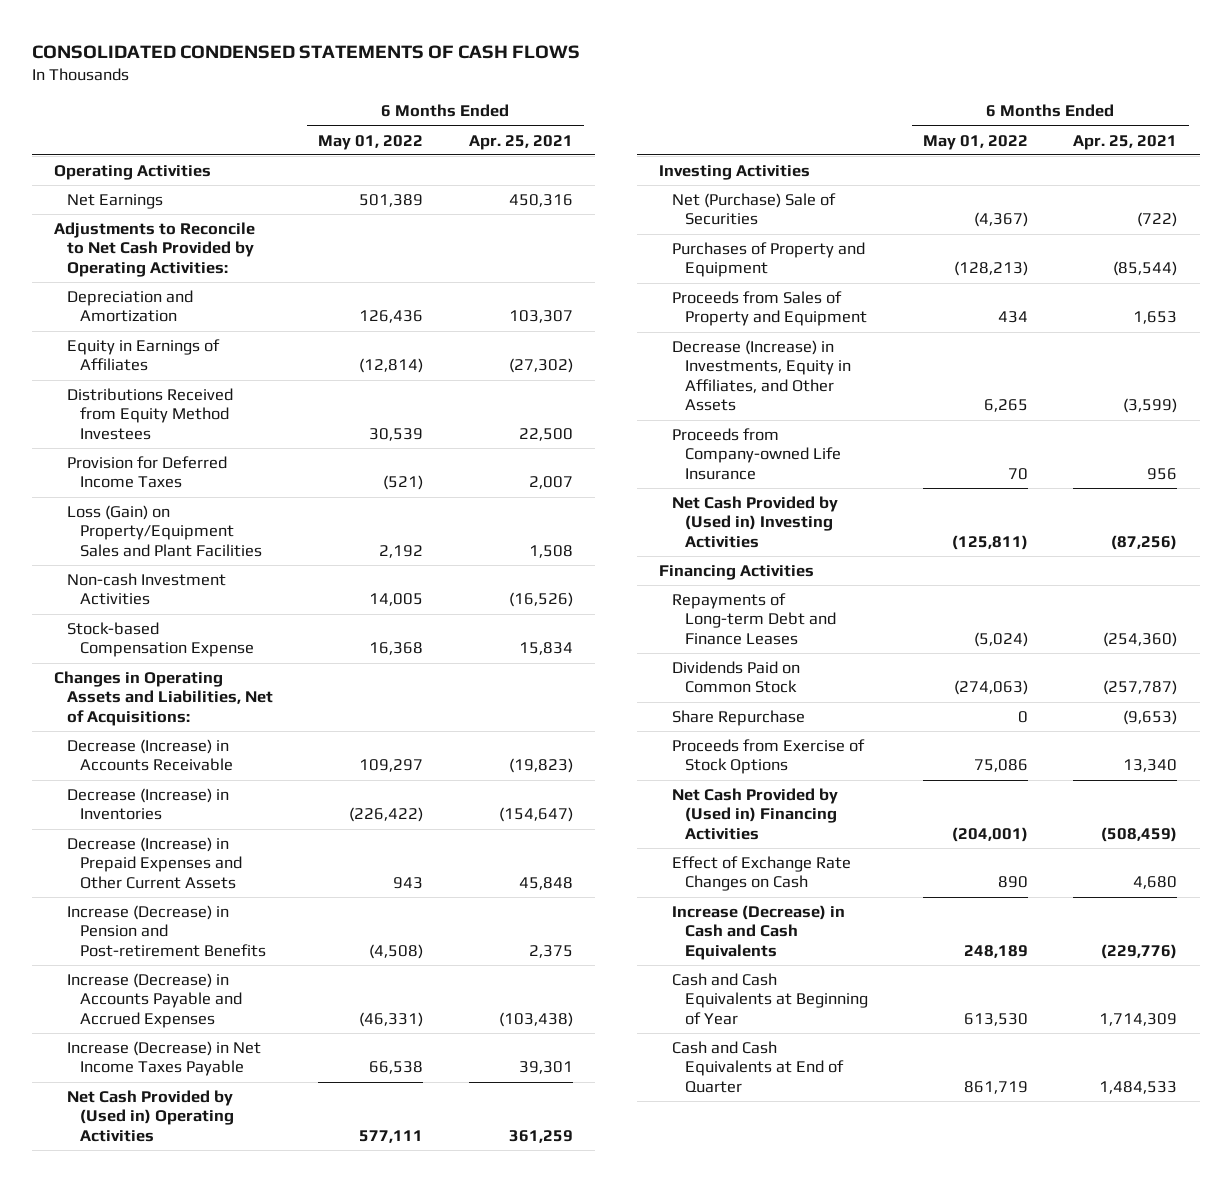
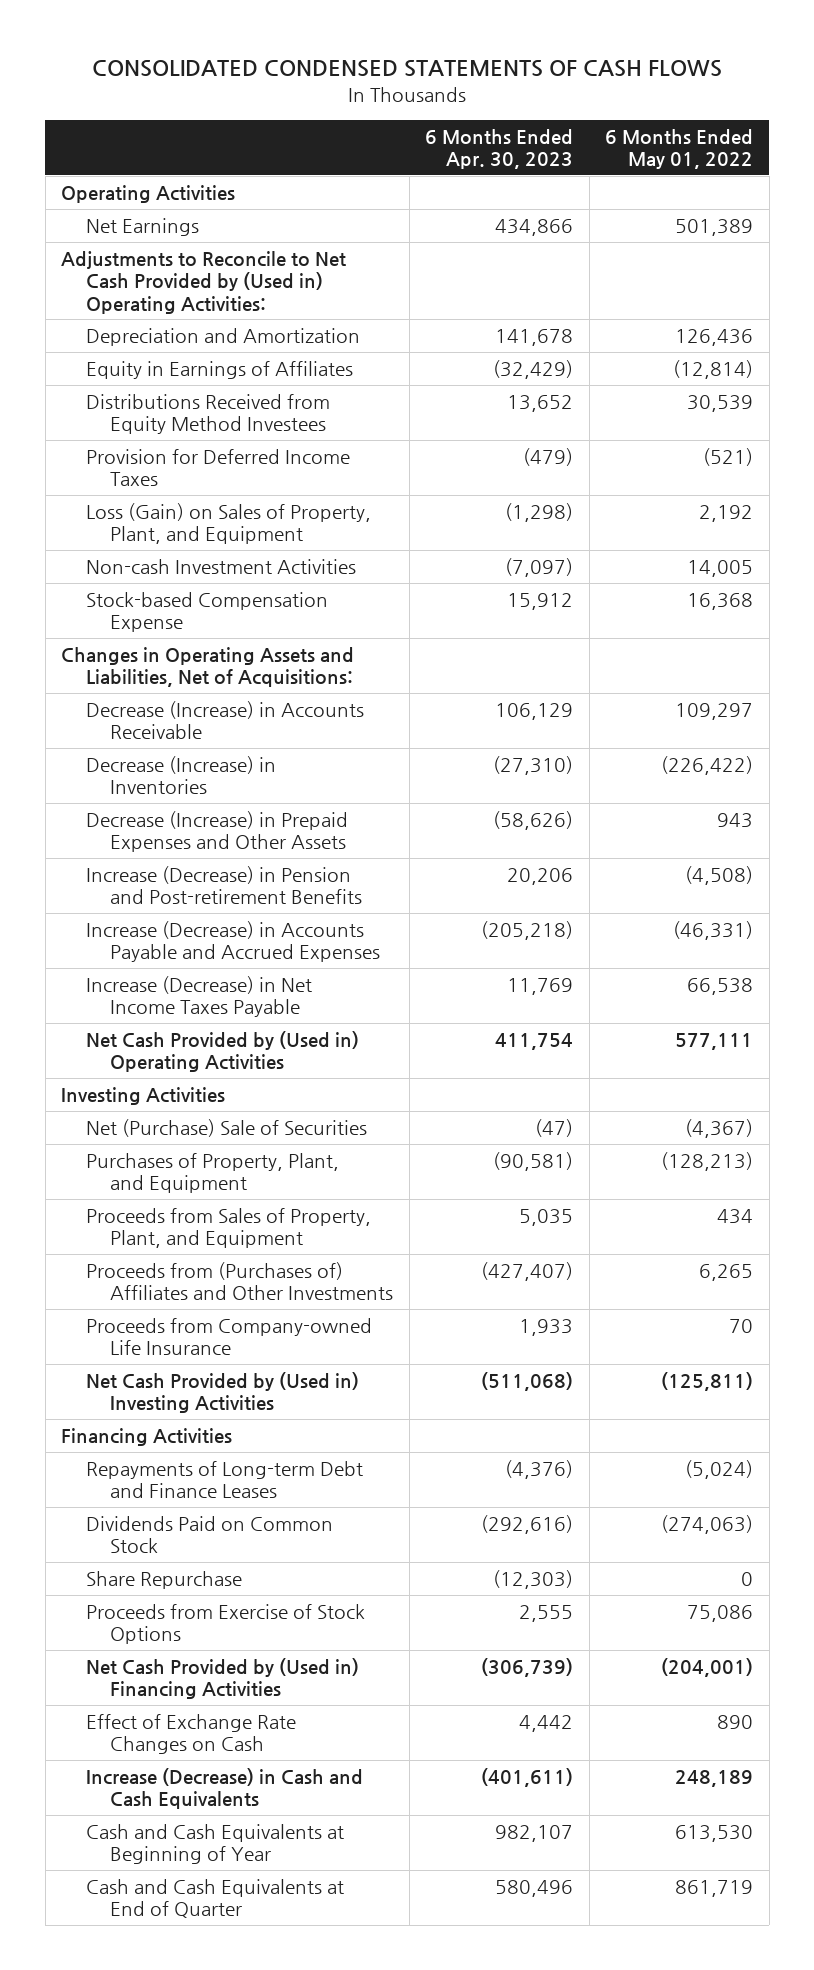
- | 6 Months Ended May 01, 2022 | 6 Months Ended Apr. 25, 2021
+ | 6 Months Ended Apr. 30, 2023 | 6 Months Ended May 01, 2022
- Adjustments to Reconcile to Net Cash Provided by Operating Activities:
+ Adjustments to Reconcile to Net Cash Provided by (Used in) Operating Activities:
- Loss (Gain) on Property/Equipment Sales and Plant Facilities | 2,192 | 1,508
+ Loss (Gain) on Sales of Property, Plant, and Equipment | (1,298) | 2,192
- Decrease (Increase) in Prepaid Expenses and Other Current Assets | 943 | 45,848
+ Decrease (Increase) in Prepaid Expenses and Other Assets | (58,626) | 943
- Purchases of Property and Equipment | (128,213) | (85,544)
- Proceeds from Sales of Property and Equipment | 434 | 1,653
- Decrease (Increase) in Investments, Equity in Affiliates, and Other Assets | 6,265 | (3,599)
+ Purchases of Property, Plant, and Equipment | (90,581) | (128,213)
+ Proceeds from Sales of Property, Plant, and Equipment | 5,035 | 434
+ Proceeds from (Purchases of) Affiliates and Other Investments | (427,407) | 6,265

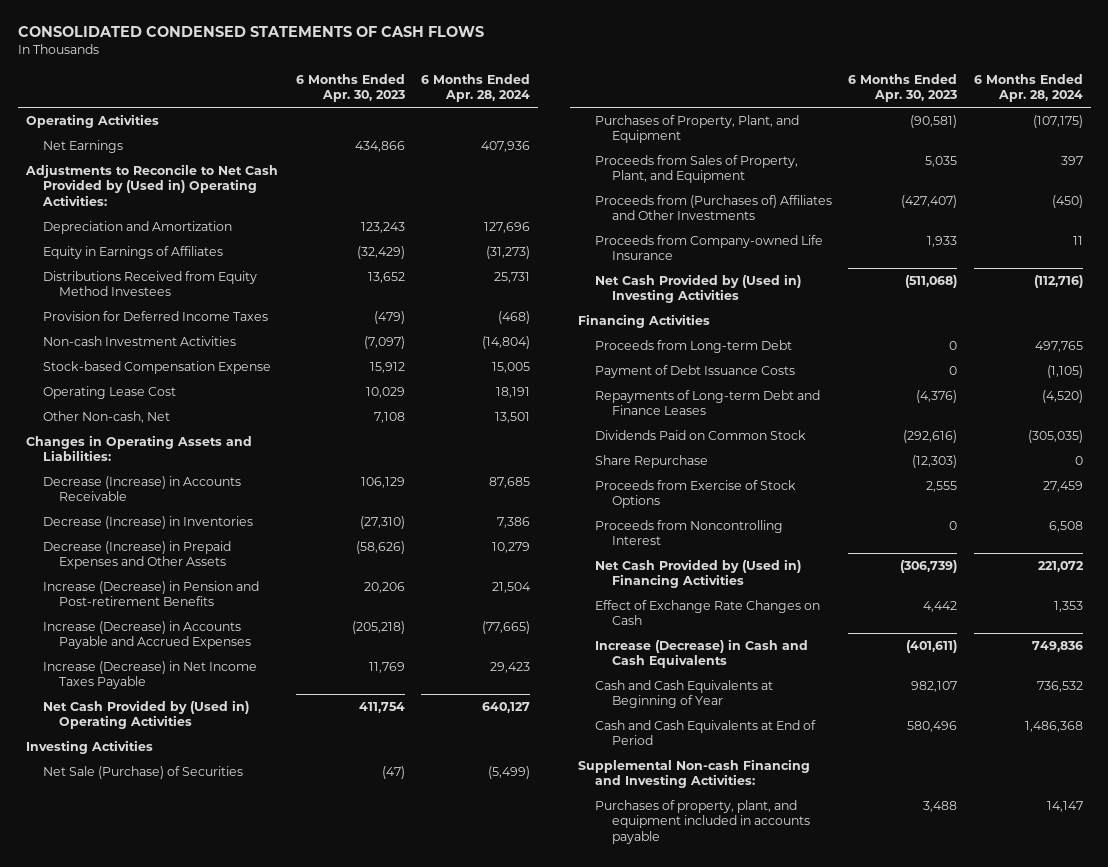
- | 6 Months Ended Apr. 30, 2023 | 6 Months Ended May 01, 2022
+ | 6 Months Ended Apr. 30, 2023 | 6 Months Ended Apr. 28, 2024
- Depreciation and Amortization | 141,678 | 126,436
+ Depreciation and Amortization | 123,243 | 127,696
- Loss (Gain) on Sales of Property, Plant, and Equipment | (1,298) | 2,192
- Changes in Operating Assets and Liabilities, Net of Acquisitions:
+ Operating Lease Cost | 10,029 | 18,191
+ Other Non-cash, Net | 7,108 | 13,501
+ Changes in Operating Assets and Liabilities:
- Net (Purchase) Sale of Securities | (47) | (4,367)
+ Net Sale (Purchase) of Securities | (47) | (5,499)
+ Proceeds from Long-term Debt | 0 | 497,765
+ Payment of Debt Issuance Costs | 0 | (1,105)
+ Proceeds from Noncontrolling Interest | 0 | 6,508
- Cash and Cash Equivalents at End of Quarter | 580,496 | 861,719
+ Cash and Cash Equivalents at End of Period | 580,496 | 1,486,368
+ Supplemental Non-cash Financing and Investing Activities:
+ Purchases of property, plant, and equipment included in accounts payable | 3,488 | 14,147

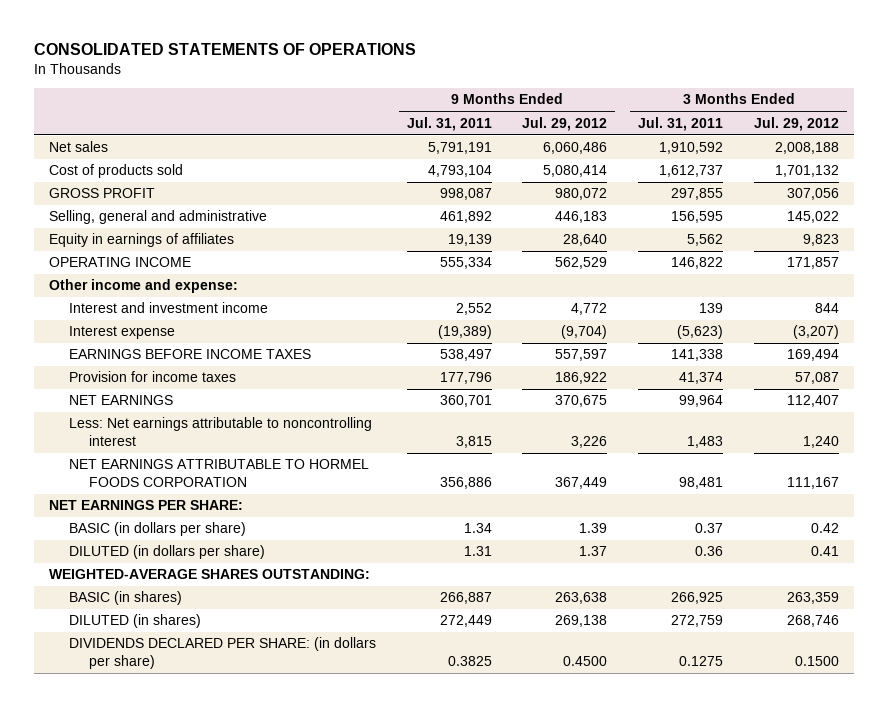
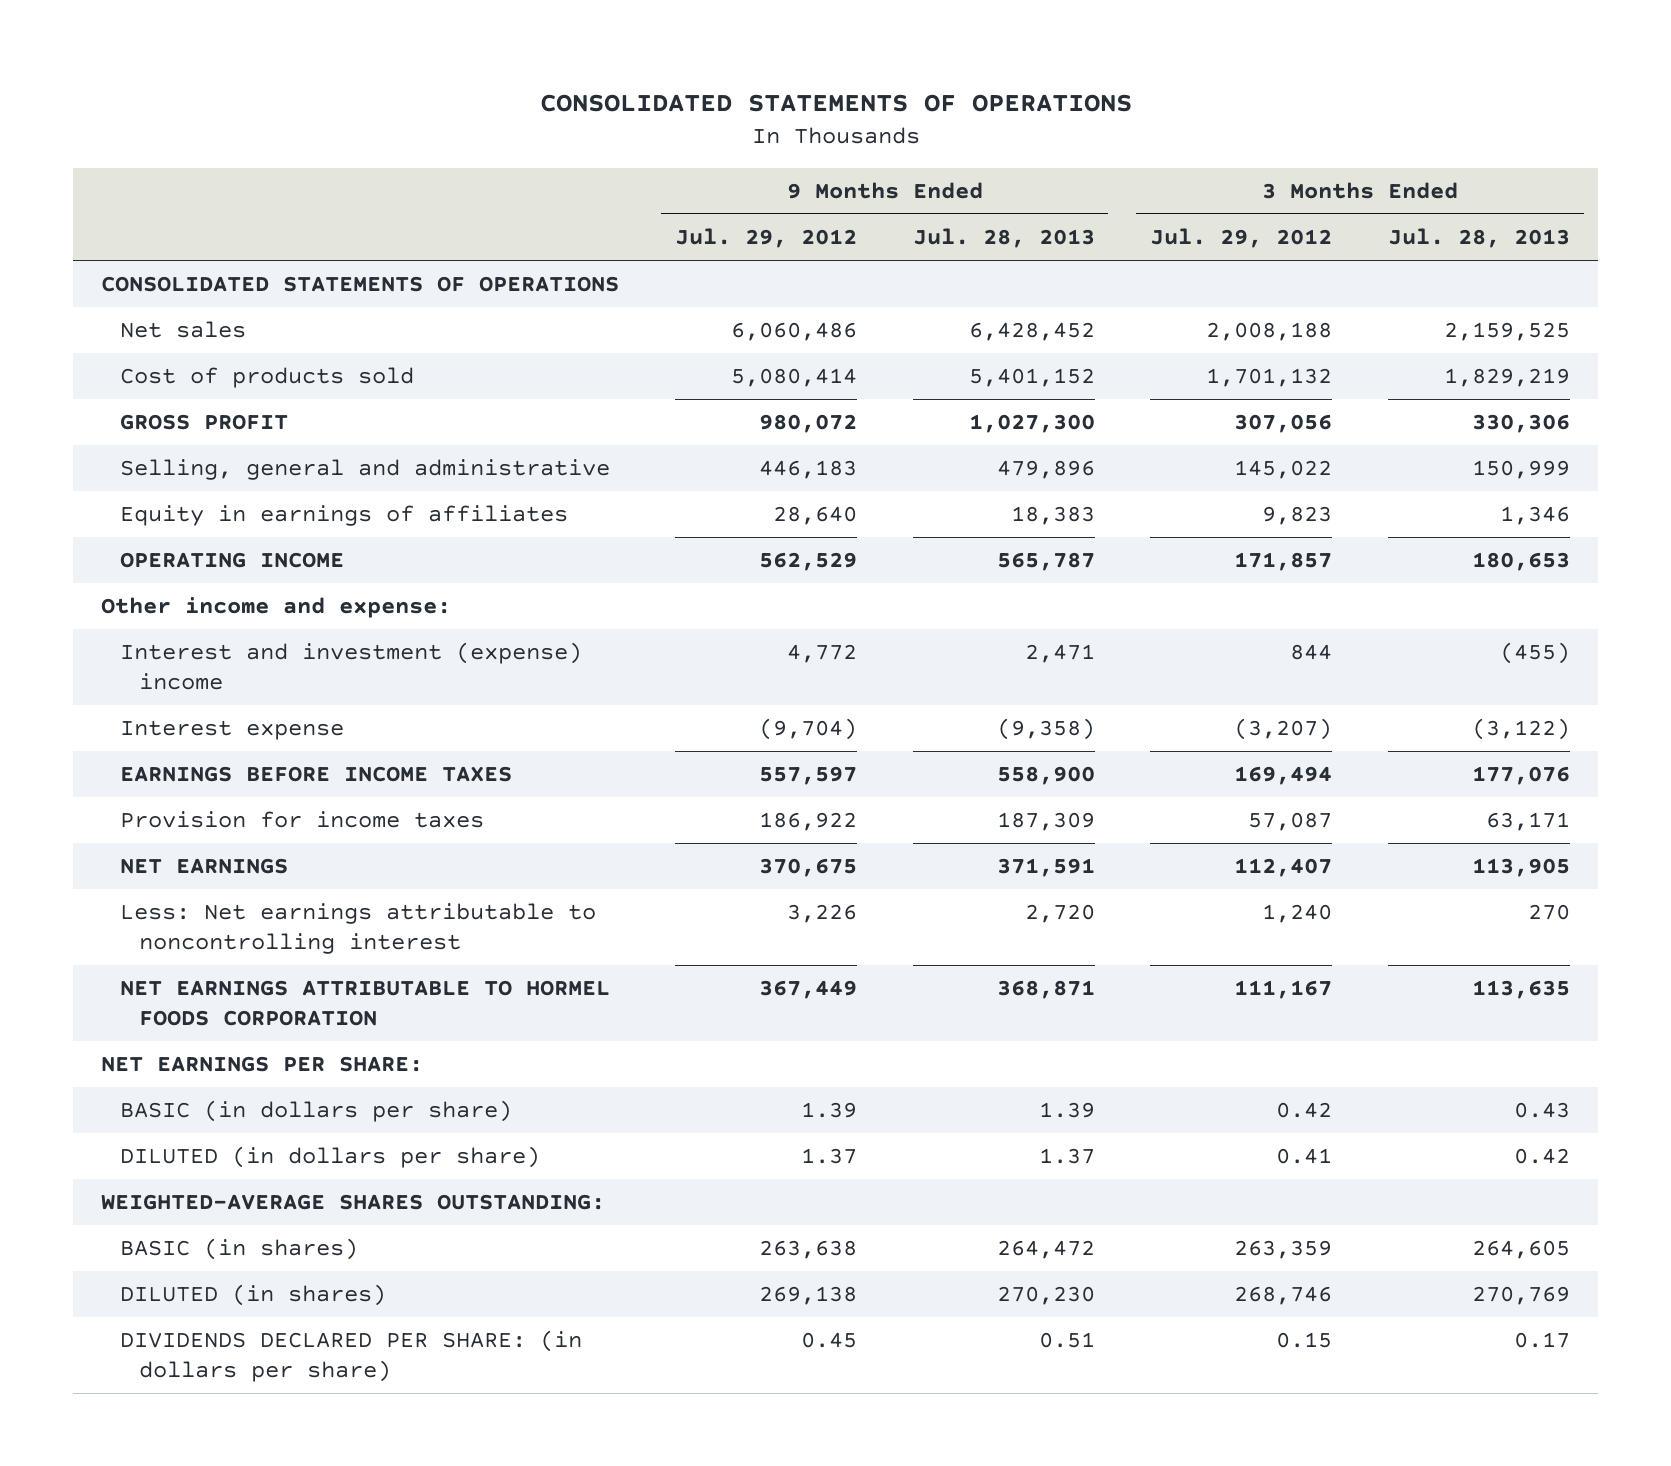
- | 9 Months Ended Jul. 31, 2011 | 9 Months Ended Jul. 29, 2012 | 3 Months Ended Jul. 31, 2011 | 3 Months Ended Jul. 29, 2012
+ | 9 Months Ended Jul. 29, 2012 | 9 Months Ended Jul. 28, 2013 | 3 Months Ended Jul. 29, 2012 | 3 Months Ended Jul. 28, 2013
+ CONSOLIDATED STATEMENTS OF OPERATIONS
- Interest and investment income | 2,552 | 4,772 | 139 | 844
+ Interest and investment (expense) income | 4,772 | 2,471 | 844 | (455)
- DIVIDENDS DECLARED PER SHARE: (in dollars per share) | 0.3825 | 0.4500 | 0.1275 | 0.1500
+ DIVIDENDS DECLARED PER SHARE: (in dollars per share) | 0.45 | 0.51 | 0.15 | 0.17

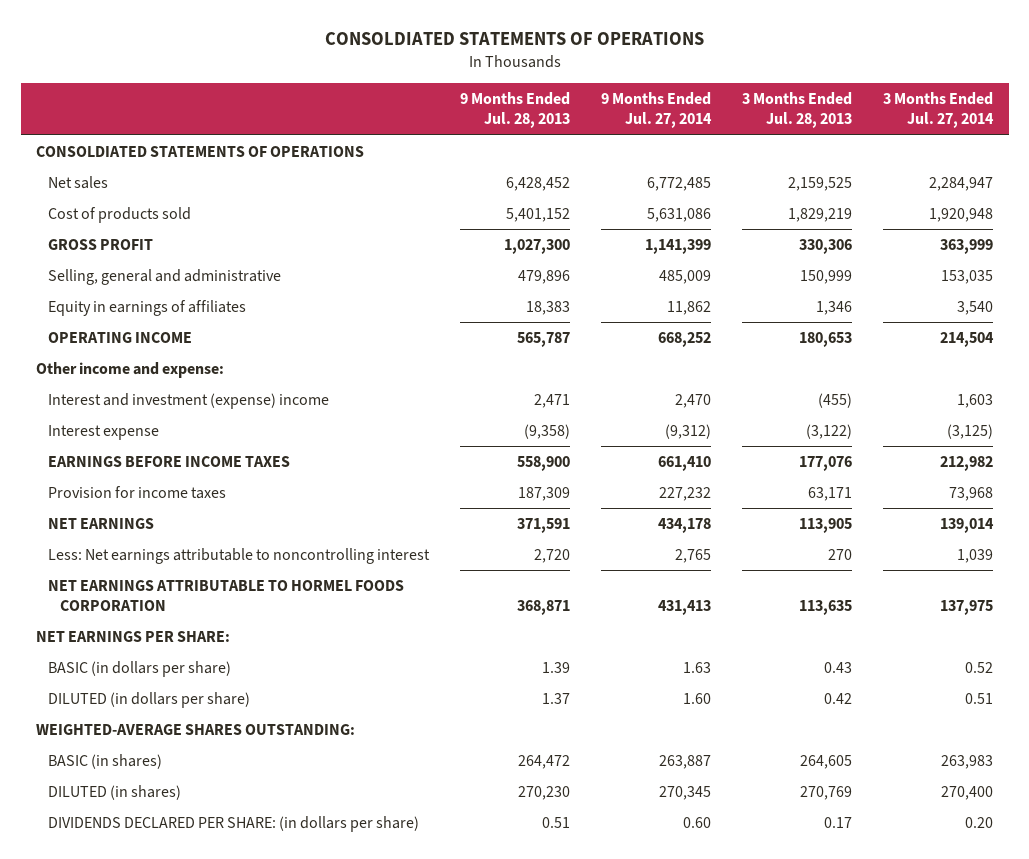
- CONSOLIDATED STATEMENTS OF OPERATIONS
+ CONSOLDIATED STATEMENTS OF OPERATIONS
- | 9 Months Ended Jul. 29, 2012 | 9 Months Ended Jul. 28, 2013 | 3 Months Ended Jul. 29, 2012 | 3 Months Ended Jul. 28, 2013
+ | 9 Months Ended Jul. 28, 2013 | 9 Months Ended Jul. 27, 2014 | 3 Months Ended Jul. 28, 2013 | 3 Months Ended Jul. 27, 2014
- CONSOLIDATED STATEMENTS OF OPERATIONS
+ CONSOLDIATED STATEMENTS OF OPERATIONS

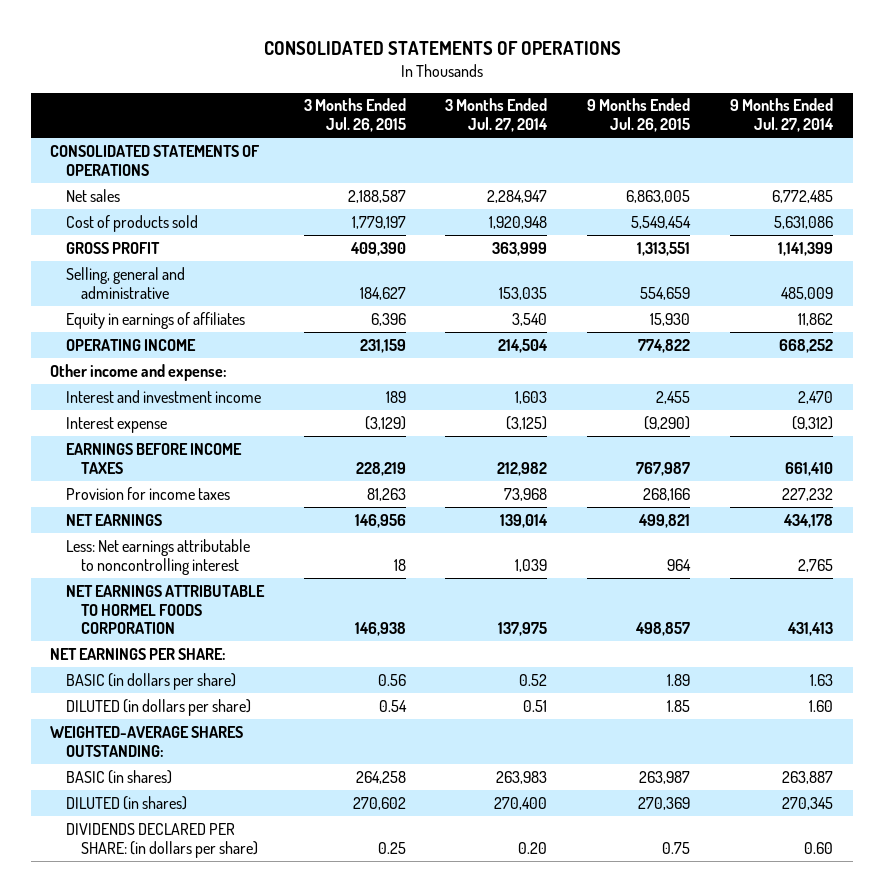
- CONSOLDIATED STATEMENTS OF OPERATIONS
+ CONSOLIDATED STATEMENTS OF OPERATIONS
- | 9 Months Ended Jul. 28, 2013 | 9 Months Ended Jul. 27, 2014 | 3 Months Ended Jul. 28, 2013 | 3 Months Ended Jul. 27, 2014
+ | 3 Months Ended Jul. 26, 2015 | 3 Months Ended Jul. 27, 2014 | 9 Months Ended Jul. 26, 2015 | 9 Months Ended Jul. 27, 2014
- CONSOLDIATED STATEMENTS OF OPERATIONS
+ CONSOLIDATED STATEMENTS OF OPERATIONS
- Interest and investment (expense) income | 2,471 | 2,470 | (455) | 1,603
+ Interest and investment income | 189 | 1,603 | 2,455 | 2,470

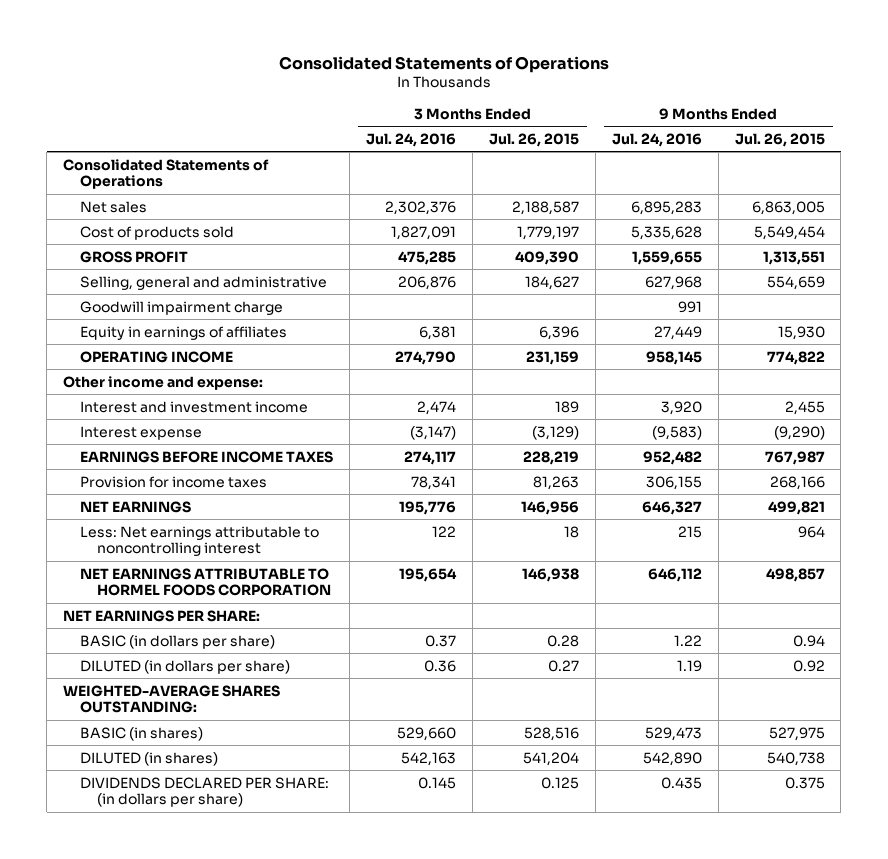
- CONSOLIDATED STATEMENTS OF OPERATIONS
+ Consolidated Statements of Operations
- | 3 Months Ended Jul. 26, 2015 | 3 Months Ended Jul. 27, 2014 | 9 Months Ended Jul. 26, 2015 | 9 Months Ended Jul. 27, 2014
+ | 3 Months Ended Jul. 24, 2016 | 3 Months Ended Jul. 26, 2015 | 9 Months Ended Jul. 24, 2016 | 9 Months Ended Jul. 26, 2015
- CONSOLIDATED STATEMENTS OF OPERATIONS
+ Consolidated Statements of Operations
+ Goodwill impairment charge | | | 991 |
- BASIC (in dollars per share) | 0.56 | 0.52 | 1.89 | 1.63
- DILUTED (in dollars per share) | 0.54 | 0.51 | 1.85 | 1.60
+ BASIC (in dollars per share) | 0.37 | 0.28 | 1.22 | 0.94
+ DILUTED (in dollars per share) | 0.36 | 0.27 | 1.19 | 0.92
- BASIC (in shares) | 264,258 | 263,983 | 263,987 | 263,887
- DILUTED (in shares) | 270,602 | 270,400 | 270,369 | 270,345
- DIVIDENDS DECLARED PER SHARE: (in dollars per share) | 0.25 | 0.20 | 0.75 | 0.60
+ BASIC (in shares) | 529,660 | 528,516 | 529,473 | 527,975
+ DILUTED (in shares) | 542,163 | 541,204 | 542,890 | 540,738
+ DIVIDENDS DECLARED PER SHARE: (in dollars per share) | 0.145 | 0.125 | 0.435 | 0.375

